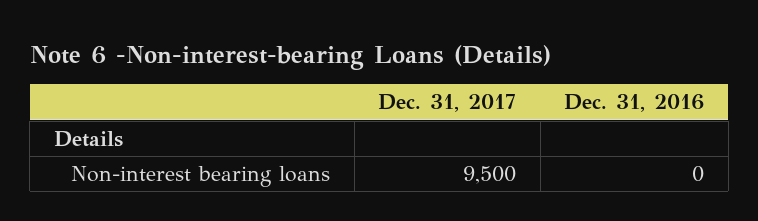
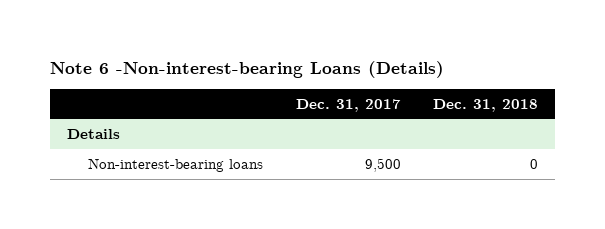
- | Dec. 31, 2017 | Dec. 31, 2016
+ | Dec. 31, 2017 | Dec. 31, 2018
- Non-interest bearing loans | 9,500 | 0
+ Non-interest-bearing loans | 9,500 | 0

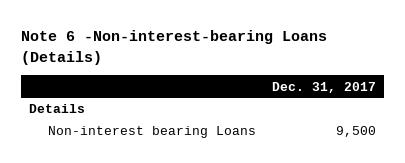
- | Dec. 31, 2017 | Dec. 31, 2018
+ | Dec. 31, 2017
- Non-interest-bearing loans | 9,500 | 0
+ Non-interest bearing Loans | 9,500

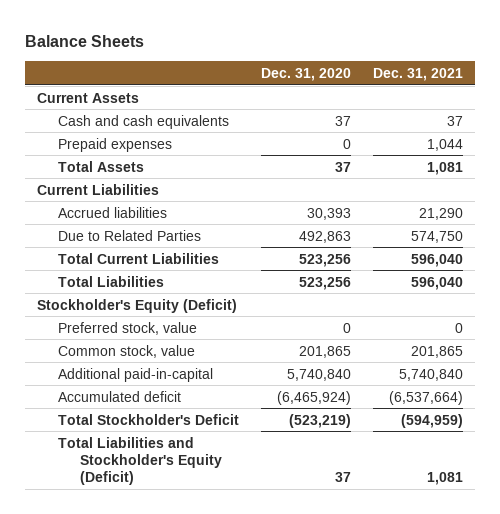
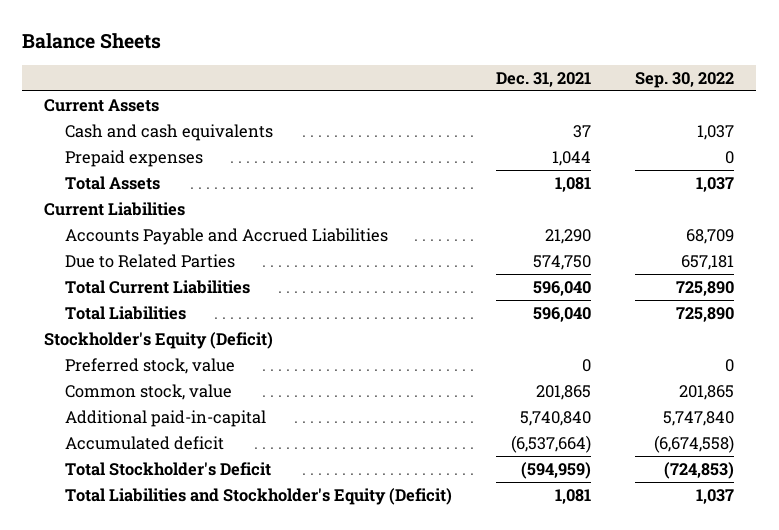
- | Dec. 31, 2020 | Dec. 31, 2021
+ | Dec. 31, 2021 | Sep. 30, 2022
- Accrued liabilities | 30,393 | 21,290
+ Accounts Payable and Accrued Liabilities | 21,290 | 68,709

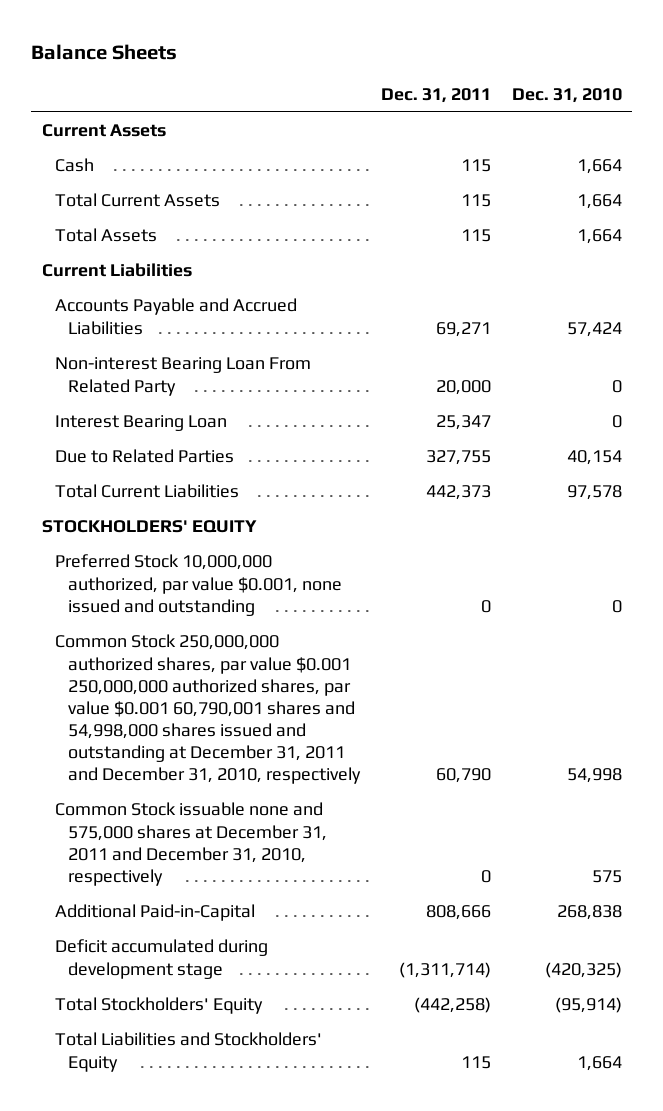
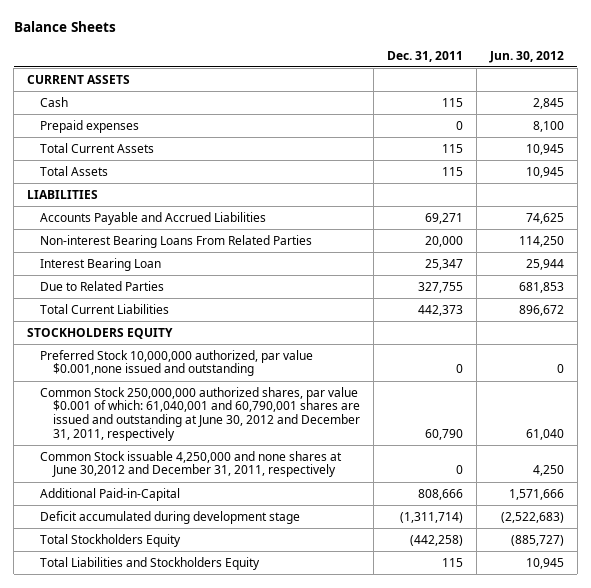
- | Dec. 31, 2011 | Dec. 31, 2010
+ | Dec. 31, 2011 | Jun. 30, 2012
- Current Assets
+ CURRENT ASSETS
+ Prepaid expenses | 0 | 8,100
- Current Liabilities
+ LIABILITIES
- Non-interest Bearing Loan From Related Party | 20,000 | 0
+ Non-interest Bearing Loans From Related Parties | 20,000 | 114,250
- STOCKHOLDERS' EQUITY
- Preferred Stock 10,000,000 authorized, par value $0.001, none issued and outstanding | 0 | 0
- Common Stock 250,000,000 authorized shares, par value $0.001 250,000,000 authorized shares, par value $0.001 60,790,001 shares and 54,998,000 shares issued and outstanding at December 31, 2011 and December 31, 2010, respectively | 60,790 | 54,998
- Common Stock issuable none and 575,000 shares at December 31, 2011 and December 31, 2010, respectively | 0 | 575
+ STOCKHOLDERS EQUITY
+ Preferred Stock 10,000,000 authorized, par value $0.001,none issued and outstanding | 0 | 0
+ Common Stock 250,000,000 authorized shares, par value $0.001 of which: 61,040,001 and 60,790,001 shares are issued and outstanding at June 30, 2012 and December 31, 2011, respectively | 60,790 | 61,040
+ Common Stock issuable 4,250,000 and none shares at June 30,2012 and December 31, 2011, respectively | 0 | 4,250
- Total Stockholders' Equity | (442,258) | (95,914)
- Total Liabilities and Stockholders' Equity | 115 | 1,664
+ Total Stockholders Equity | (442,258) | (885,727)
+ Total Liabilities and Stockholders Equity | 115 | 10,945

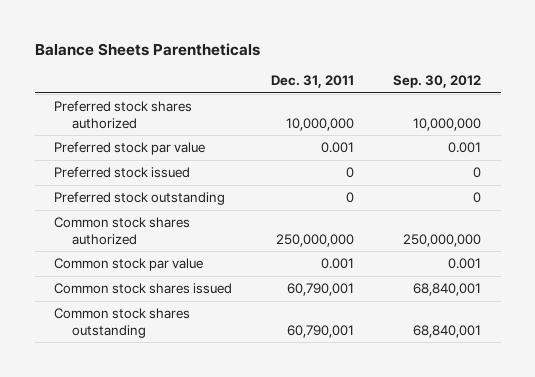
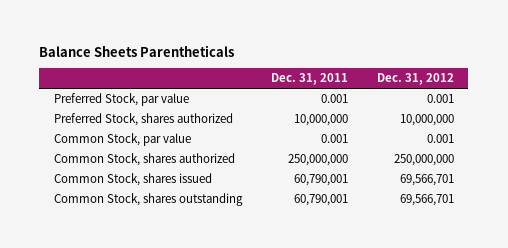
- | Dec. 31, 2011 | Sep. 30, 2012
+ | Dec. 31, 2011 | Dec. 31, 2012
- Preferred stock shares authorized | 10,000,000 | 10,000,000
- Preferred stock par value | 0.001 | 0.001
- Preferred stock issued | 0 | 0
- Preferred stock outstanding | 0 | 0
- Common stock shares authorized | 250,000,000 | 250,000,000
- Common stock par value | 0.001 | 0.001
- Common stock shares issued | 60,790,001 | 68,840,001
- Common stock shares outstanding | 60,790,001 | 68,840,001
+ Preferred Stock, par value | 0.001 | 0.001
+ Preferred Stock, shares authorized | 10,000,000 | 10,000,000
+ Common Stock, par value | 0.001 | 0.001
+ Common Stock, shares authorized | 250,000,000 | 250,000,000
+ Common Stock, shares issued | 60,790,001 | 69,566,701
+ Common Stock, shares outstanding | 60,790,001 | 69,566,701

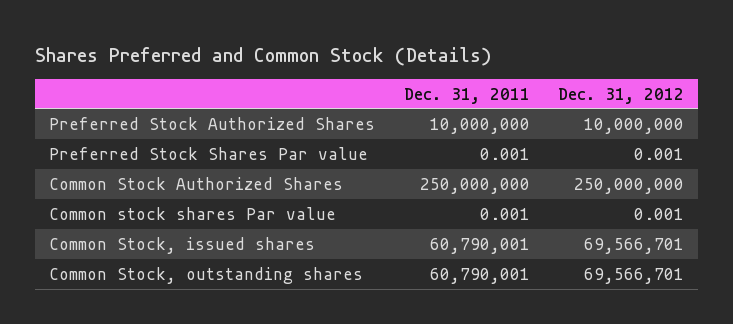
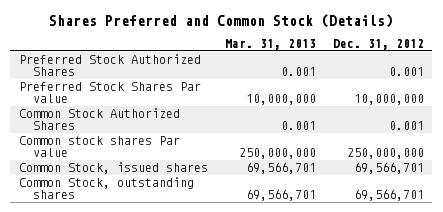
- | Dec. 31, 2011 | Dec. 31, 2012
+ | Mar. 31, 2013 | Dec. 31, 2012
- Preferred Stock Authorized Shares | 10,000,000 | 10,000,000
- Preferred Stock Shares Par value | 0.001 | 0.001
- Common Stock Authorized Shares | 250,000,000 | 250,000,000
- Common stock shares Par value | 0.001 | 0.001
+ Preferred Stock Authorized Shares | 0.001 | 0.001
+ Preferred Stock Shares Par value | 10,000,000 | 10,000,000
+ Common Stock Authorized Shares | 0.001 | 0.001
+ Common stock shares Par value | 250,000,000 | 250,000,000

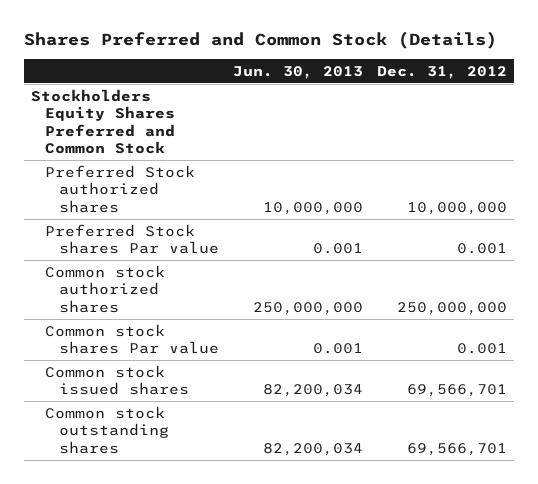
- | Mar. 31, 2013 | Dec. 31, 2012
+ | Jun. 30, 2013 | Dec. 31, 2012
- Preferred Stock Authorized Shares | 0.001 | 0.001
- Preferred Stock Shares Par value | 10,000,000 | 10,000,000
- Common Stock Authorized Shares | 0.001 | 0.001
- Common stock shares Par value | 250,000,000 | 250,000,000
- Common Stock, issued shares | 69,566,701 | 69,566,701
- Common Stock, outstanding shares | 69,566,701 | 69,566,701
+ Stockholders Equity Shares Preferred and Common Stock
+ Preferred Stock authorized shares | 10,000,000 | 10,000,000
+ Preferred Stock shares Par value | 0.001 | 0.001
+ Common stock authorized shares | 250,000,000 | 250,000,000
+ Common stock shares Par value | 0.001 | 0.001
+ Common stock issued shares | 82,200,034 | 69,566,701
+ Common stock outstanding shares | 82,200,034 | 69,566,701

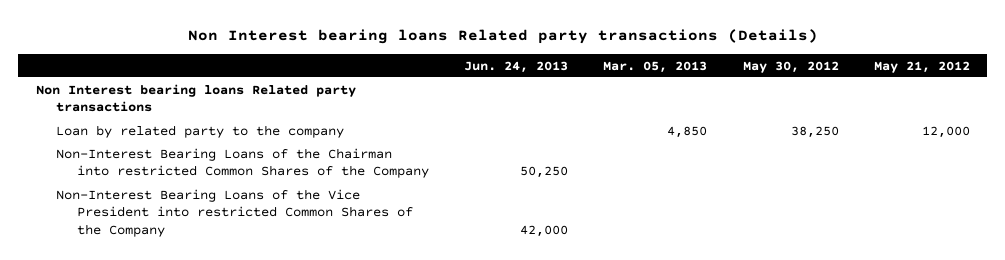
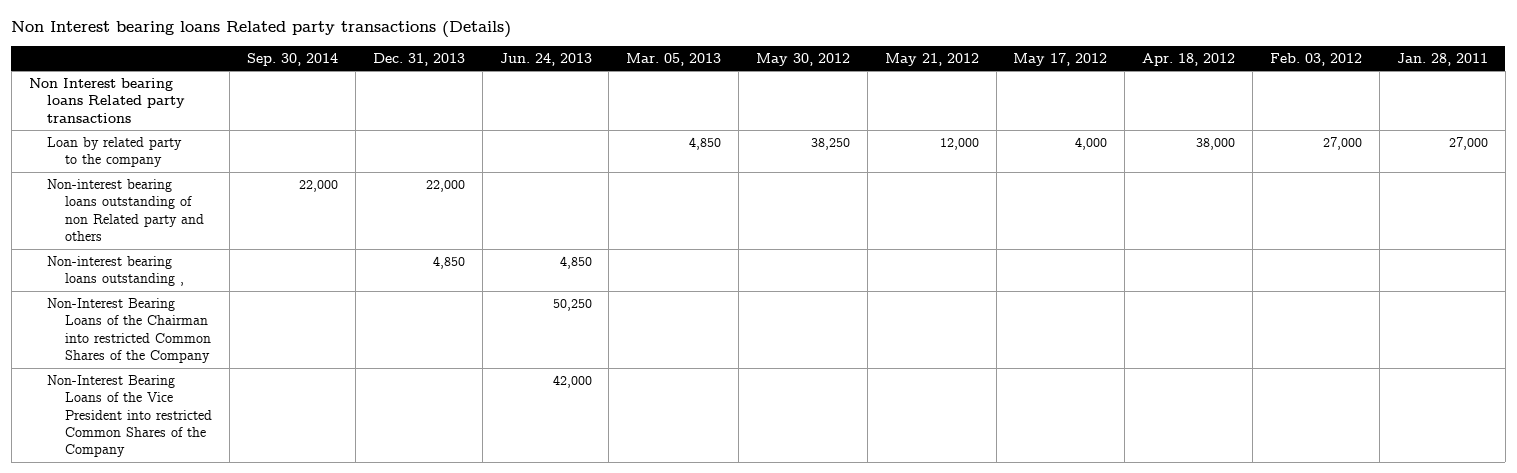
- | Jun. 24, 2013 | Mar. 05, 2013 | May 30, 2012 | May 21, 2012
+ | Sep. 30, 2014 | Dec. 31, 2013 | Jun. 24, 2013 | Mar. 05, 2013 | May 30, 2012 | May 21, 2012 | May 17, 2012 | Apr. 18, 2012 | Feb. 03, 2012 | Jan. 28, 2011
+ Non-interest bearing loans outstanding of non Related party and others | 22,000 | 22,000 | | | | | | | |
+ Non-interest bearing loans outstanding , | | 4,850 | 4,850 | | | | | | |

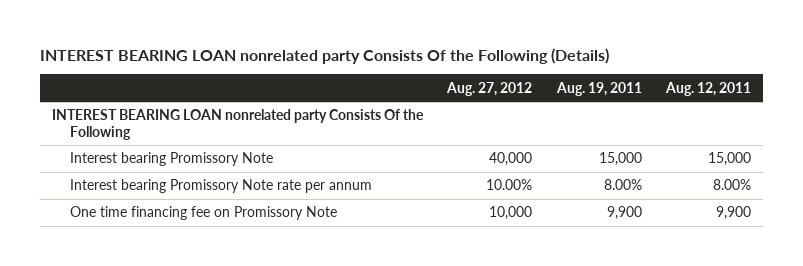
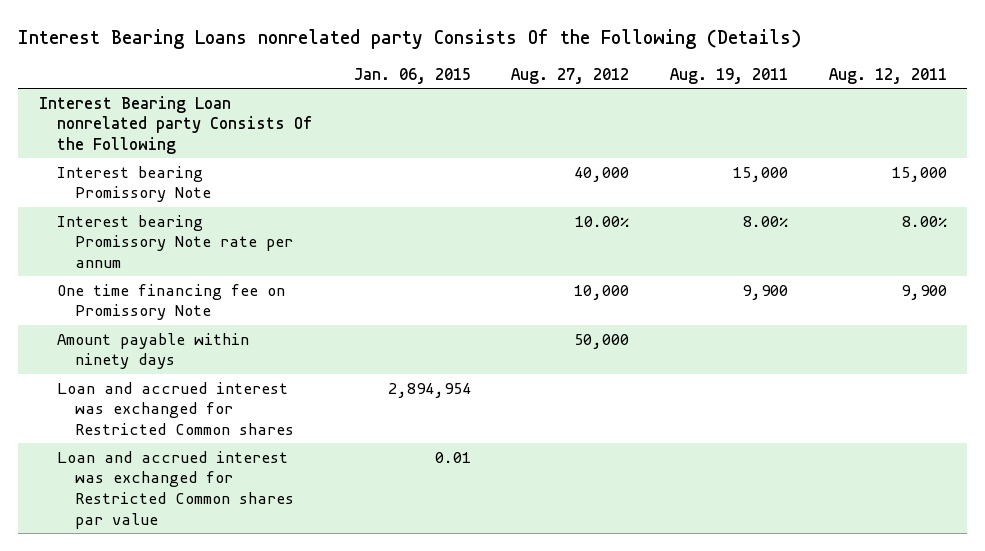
- INTEREST BEARING LOAN nonrelated party Consists Of the Following (Details)
+ Interest Bearing Loans nonrelated party Consists Of the Following (Details)
- | Aug. 27, 2012 | Aug. 19, 2011 | Aug. 12, 2011
+ | Jan. 06, 2015 | Aug. 27, 2012 | Aug. 19, 2011 | Aug. 12, 2011
- INTEREST BEARING LOAN nonrelated party Consists Of the Following
+ Interest Bearing Loan nonrelated party Consists Of the Following
+ Amount payable within ninety days | | 50,000 | |
+ Loan and accrued interest was exchanged for Restricted Common shares | 2,894,954 | | |
+ Loan and accrued interest was exchanged for Restricted Common shares par value | 0.01 | | |

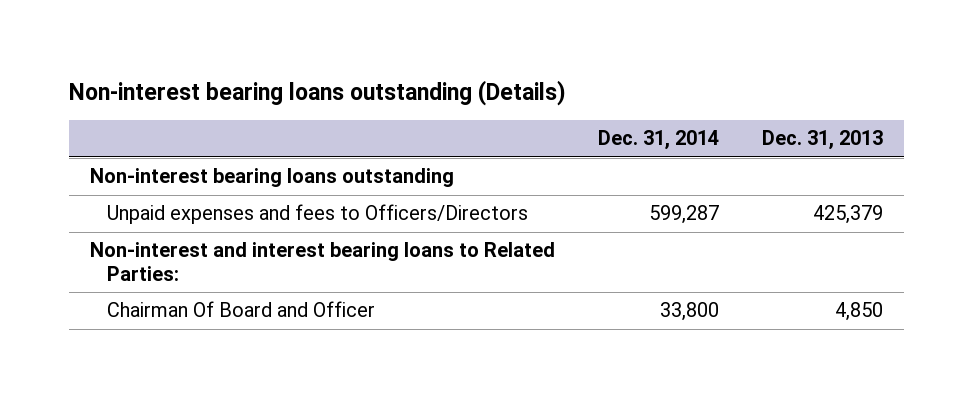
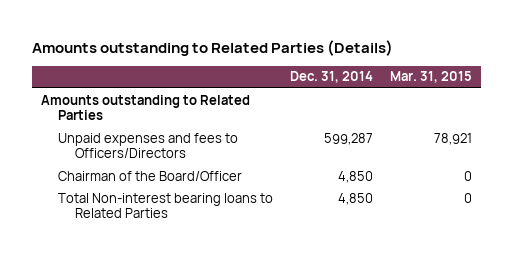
- Non-interest bearing loans outstanding (Details)
+ Amounts outstanding to Related Parties (Details)
- | Dec. 31, 2014 | Dec. 31, 2013
+ | Dec. 31, 2014 | Mar. 31, 2015
- Non-interest bearing loans outstanding
+ Amounts outstanding to Related Parties
- Non-interest and interest bearing loans to Related Parties:
- Chairman Of Board and Officer | 33,800 | 4,850
+ Chairman of the Board/Officer | 4,850 | 0
+ Total Non-interest bearing loans to Related Parties | 4,850 | 0

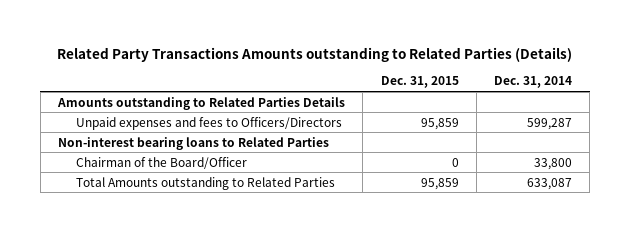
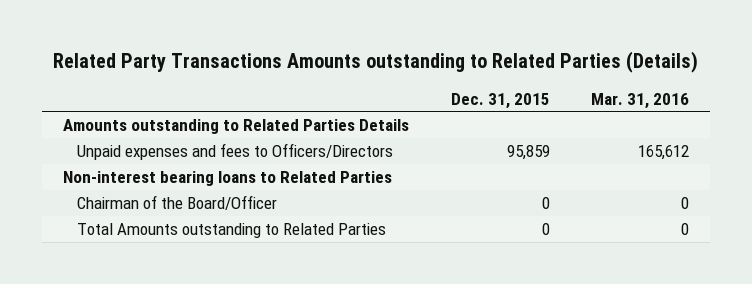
- | Dec. 31, 2015 | Dec. 31, 2014
+ | Dec. 31, 2015 | Mar. 31, 2016
- Total Amounts outstanding to Related Parties | 95,859 | 633,087
+ Total Amounts outstanding to Related Parties | 0 | 0

